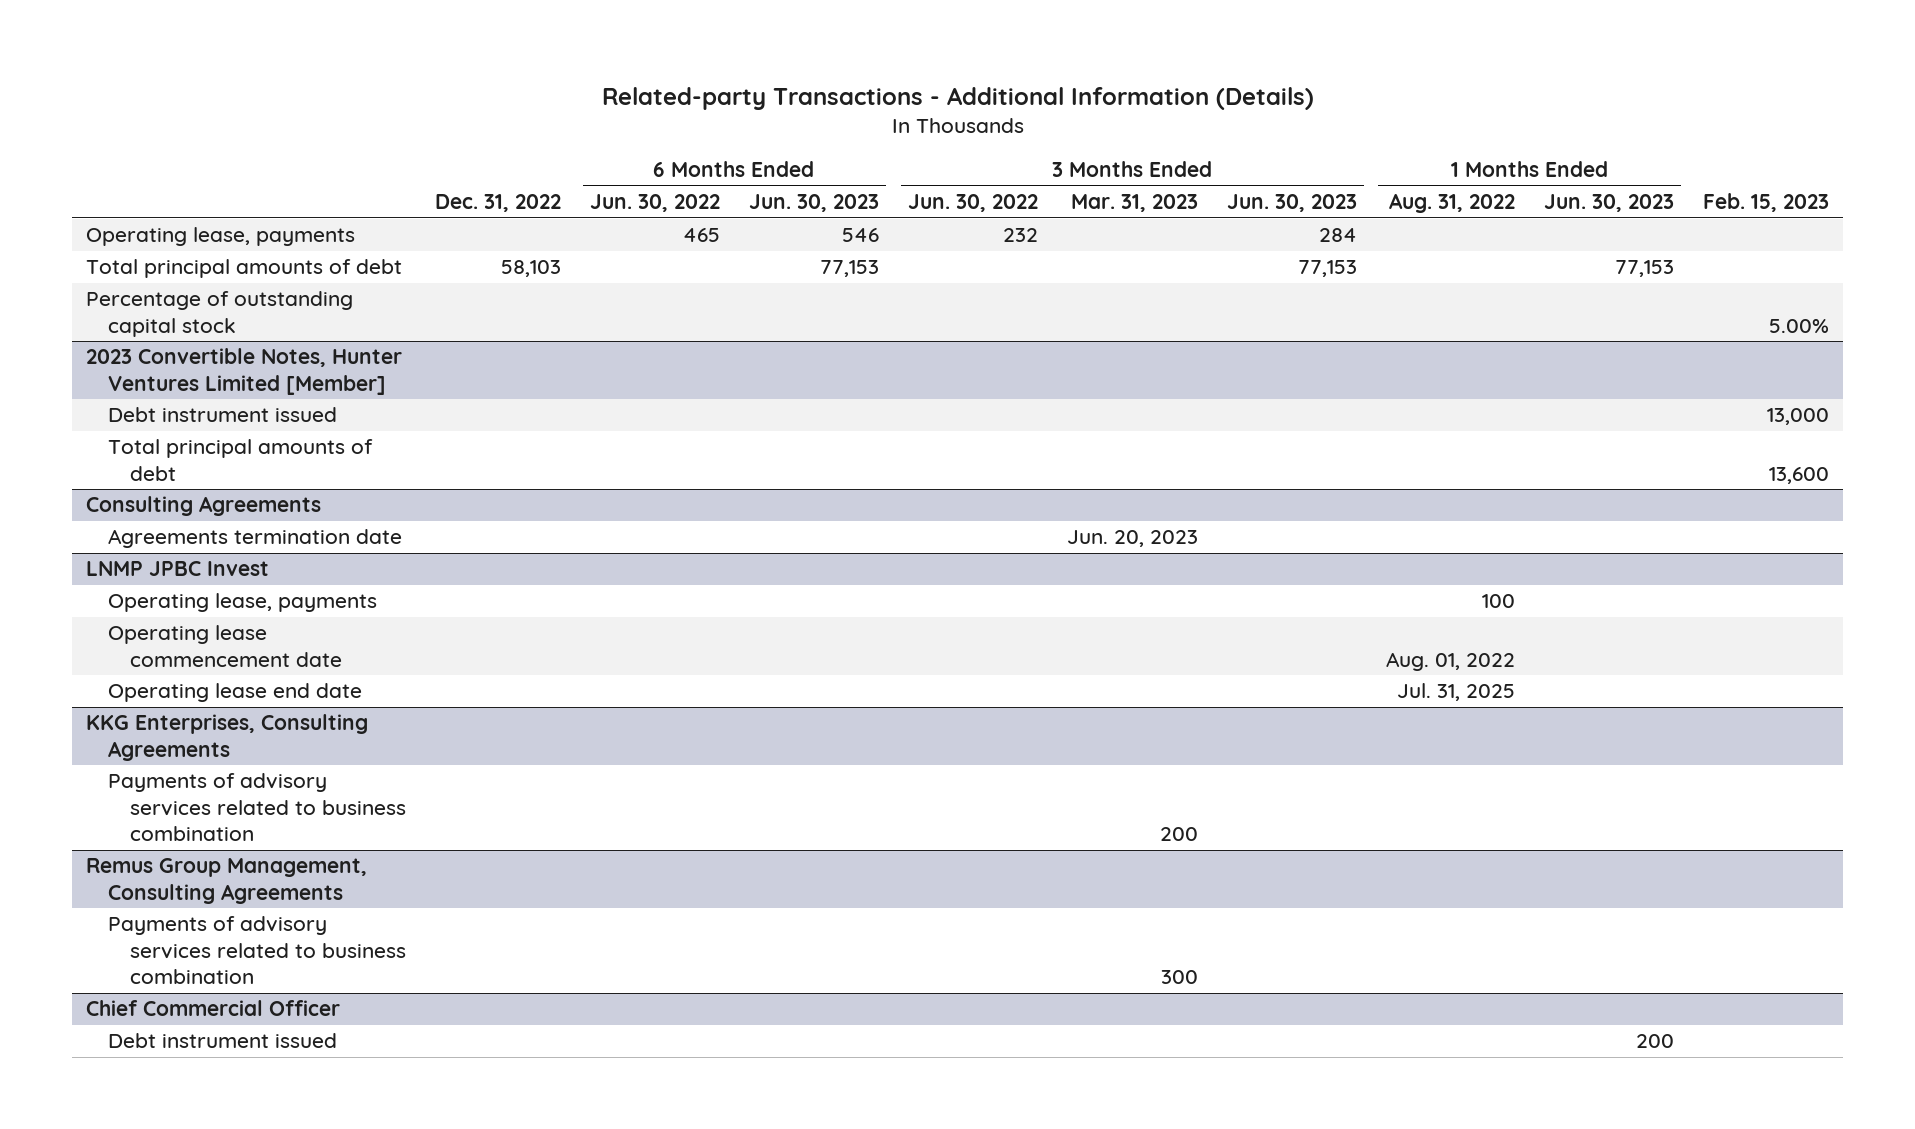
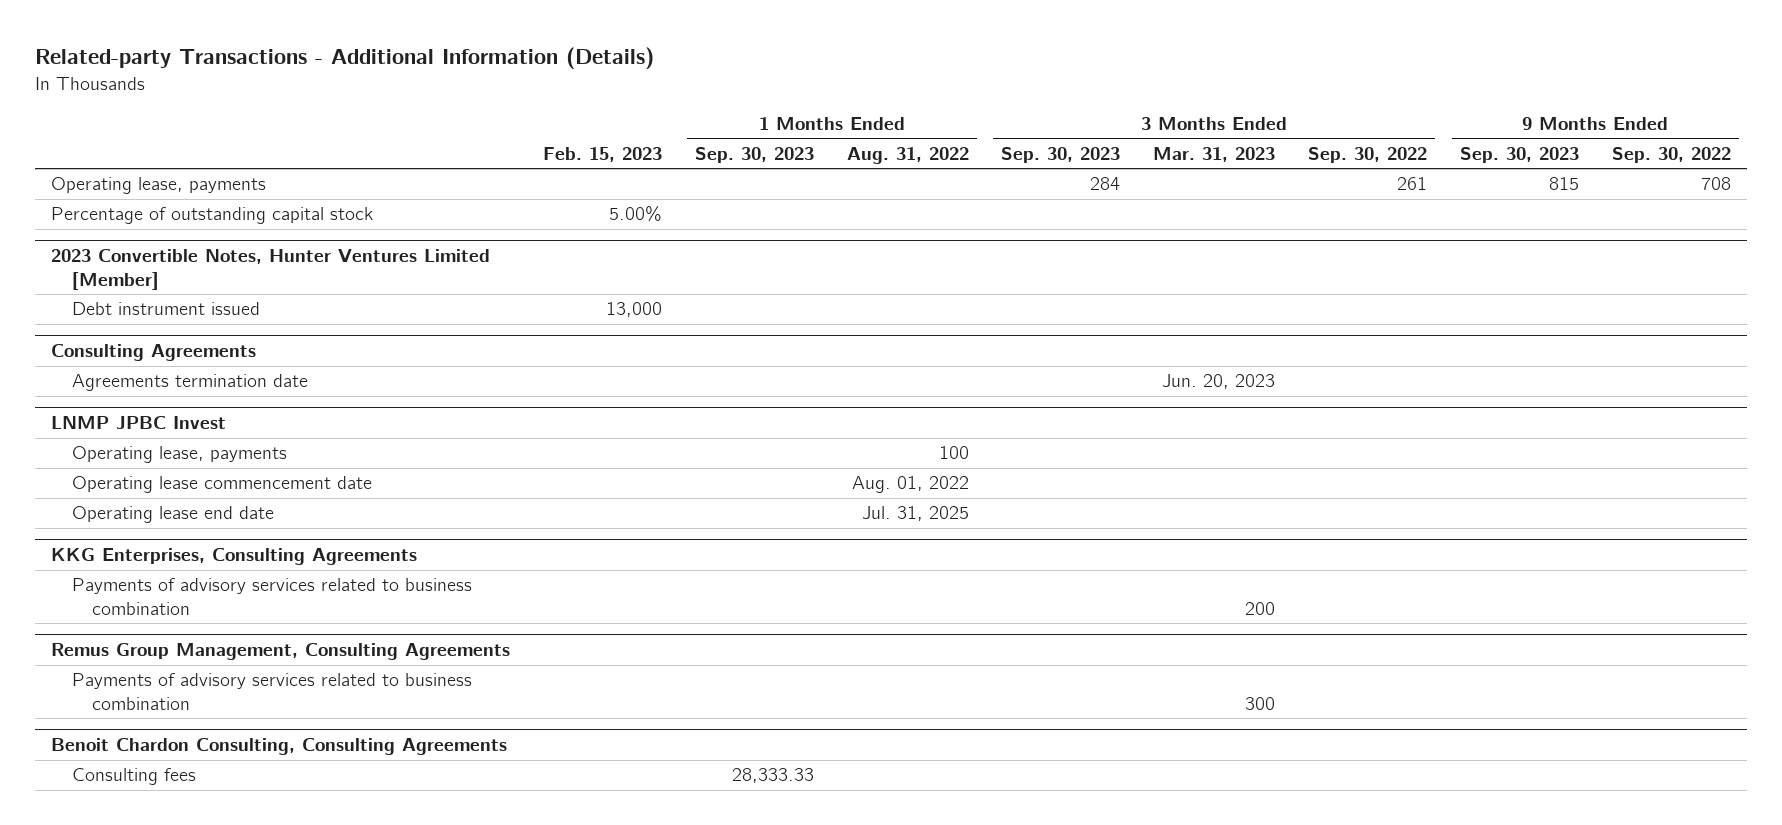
- | Dec. 31, 2022 | 6 Months Ended Jun. 30, 2022 | 6 Months Ended Jun. 30, 2023 | 3 Months Ended Jun. 30, 2022 | 3 Months Ended Mar. 31, 2023 | 3 Months Ended Jun. 30, 2023 | 1 Months Ended Aug. 31, 2022 | 1 Months Ended Jun. 30, 2023 | Feb. 15, 2023
+ | Feb. 15, 2023 | 1 Months Ended Sep. 30, 2023 | 1 Months Ended Aug. 31, 2022 | 3 Months Ended Sep. 30, 2023 | 3 Months Ended Mar. 31, 2023 | 3 Months Ended Sep. 30, 2022 | 9 Months Ended Sep. 30, 2023 | 9 Months Ended Sep. 30, 2022
- Total principal amounts of debt | 58,103 | | 77,153 | | | 77,153 | | 77,153 |
@ 2023 Convertible Notes, Hunter Ventures Limited [Member]
- Total principal amounts of debt | | | | | | | | | 13,600
- Chief Commercial Officer
- Debt instrument issued | | | | | | | | 200 |
+ Benoit Chardon Consulting, Consulting Agreements
+ Consulting fees | | 28,333.33 | | | | | |

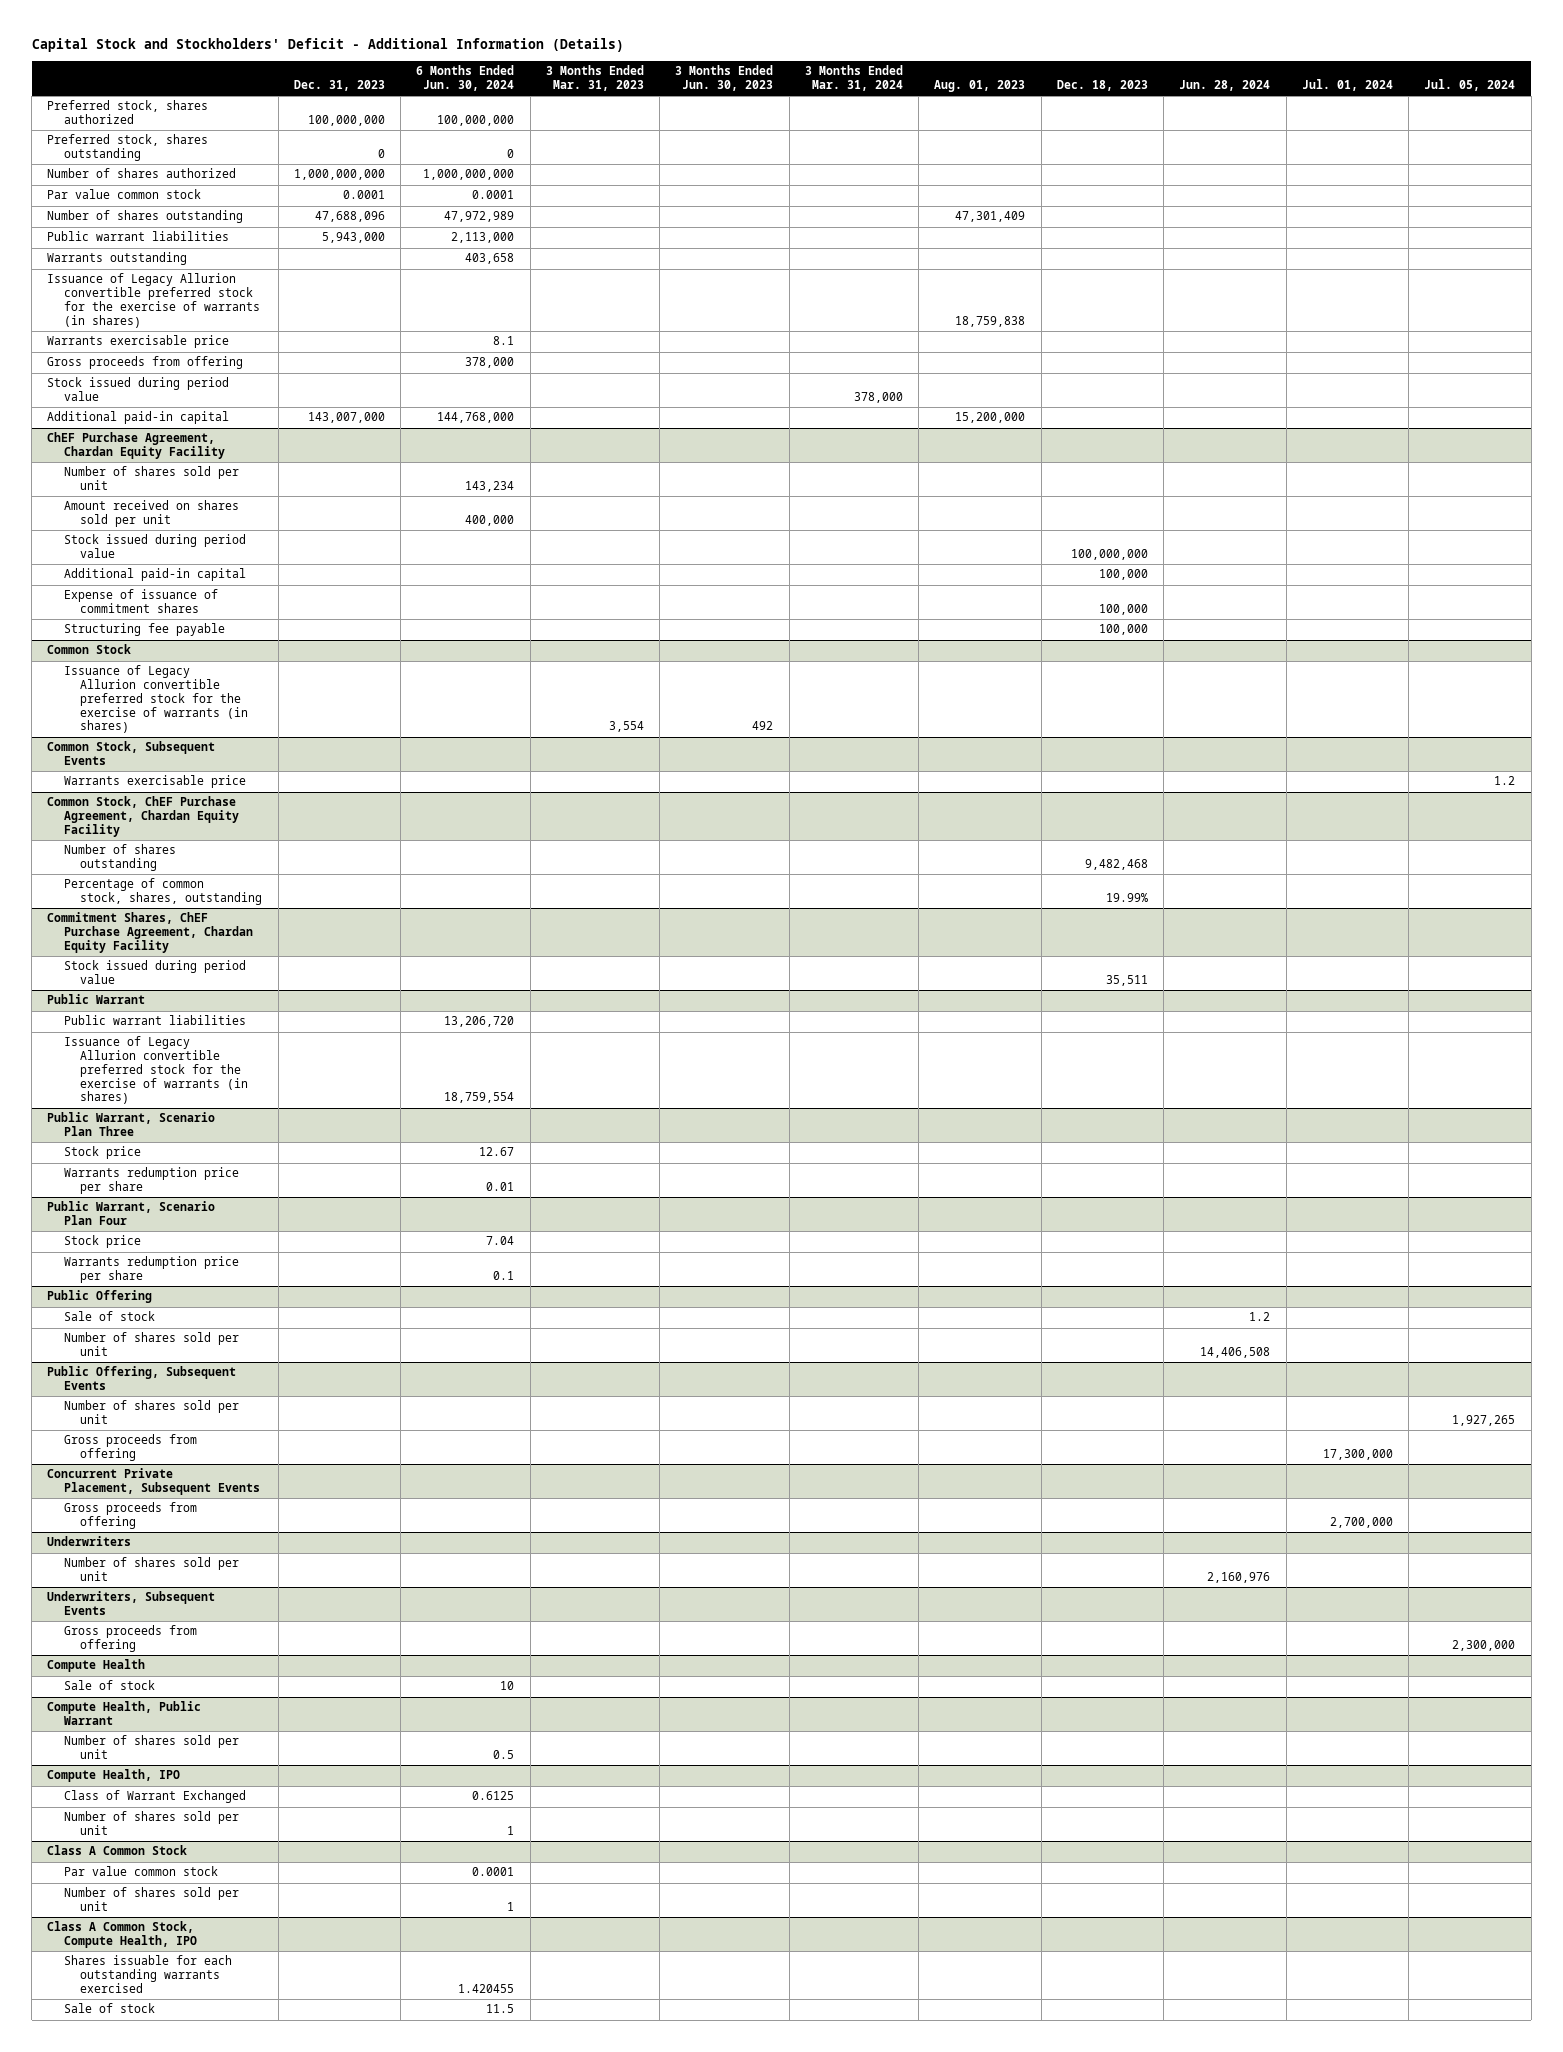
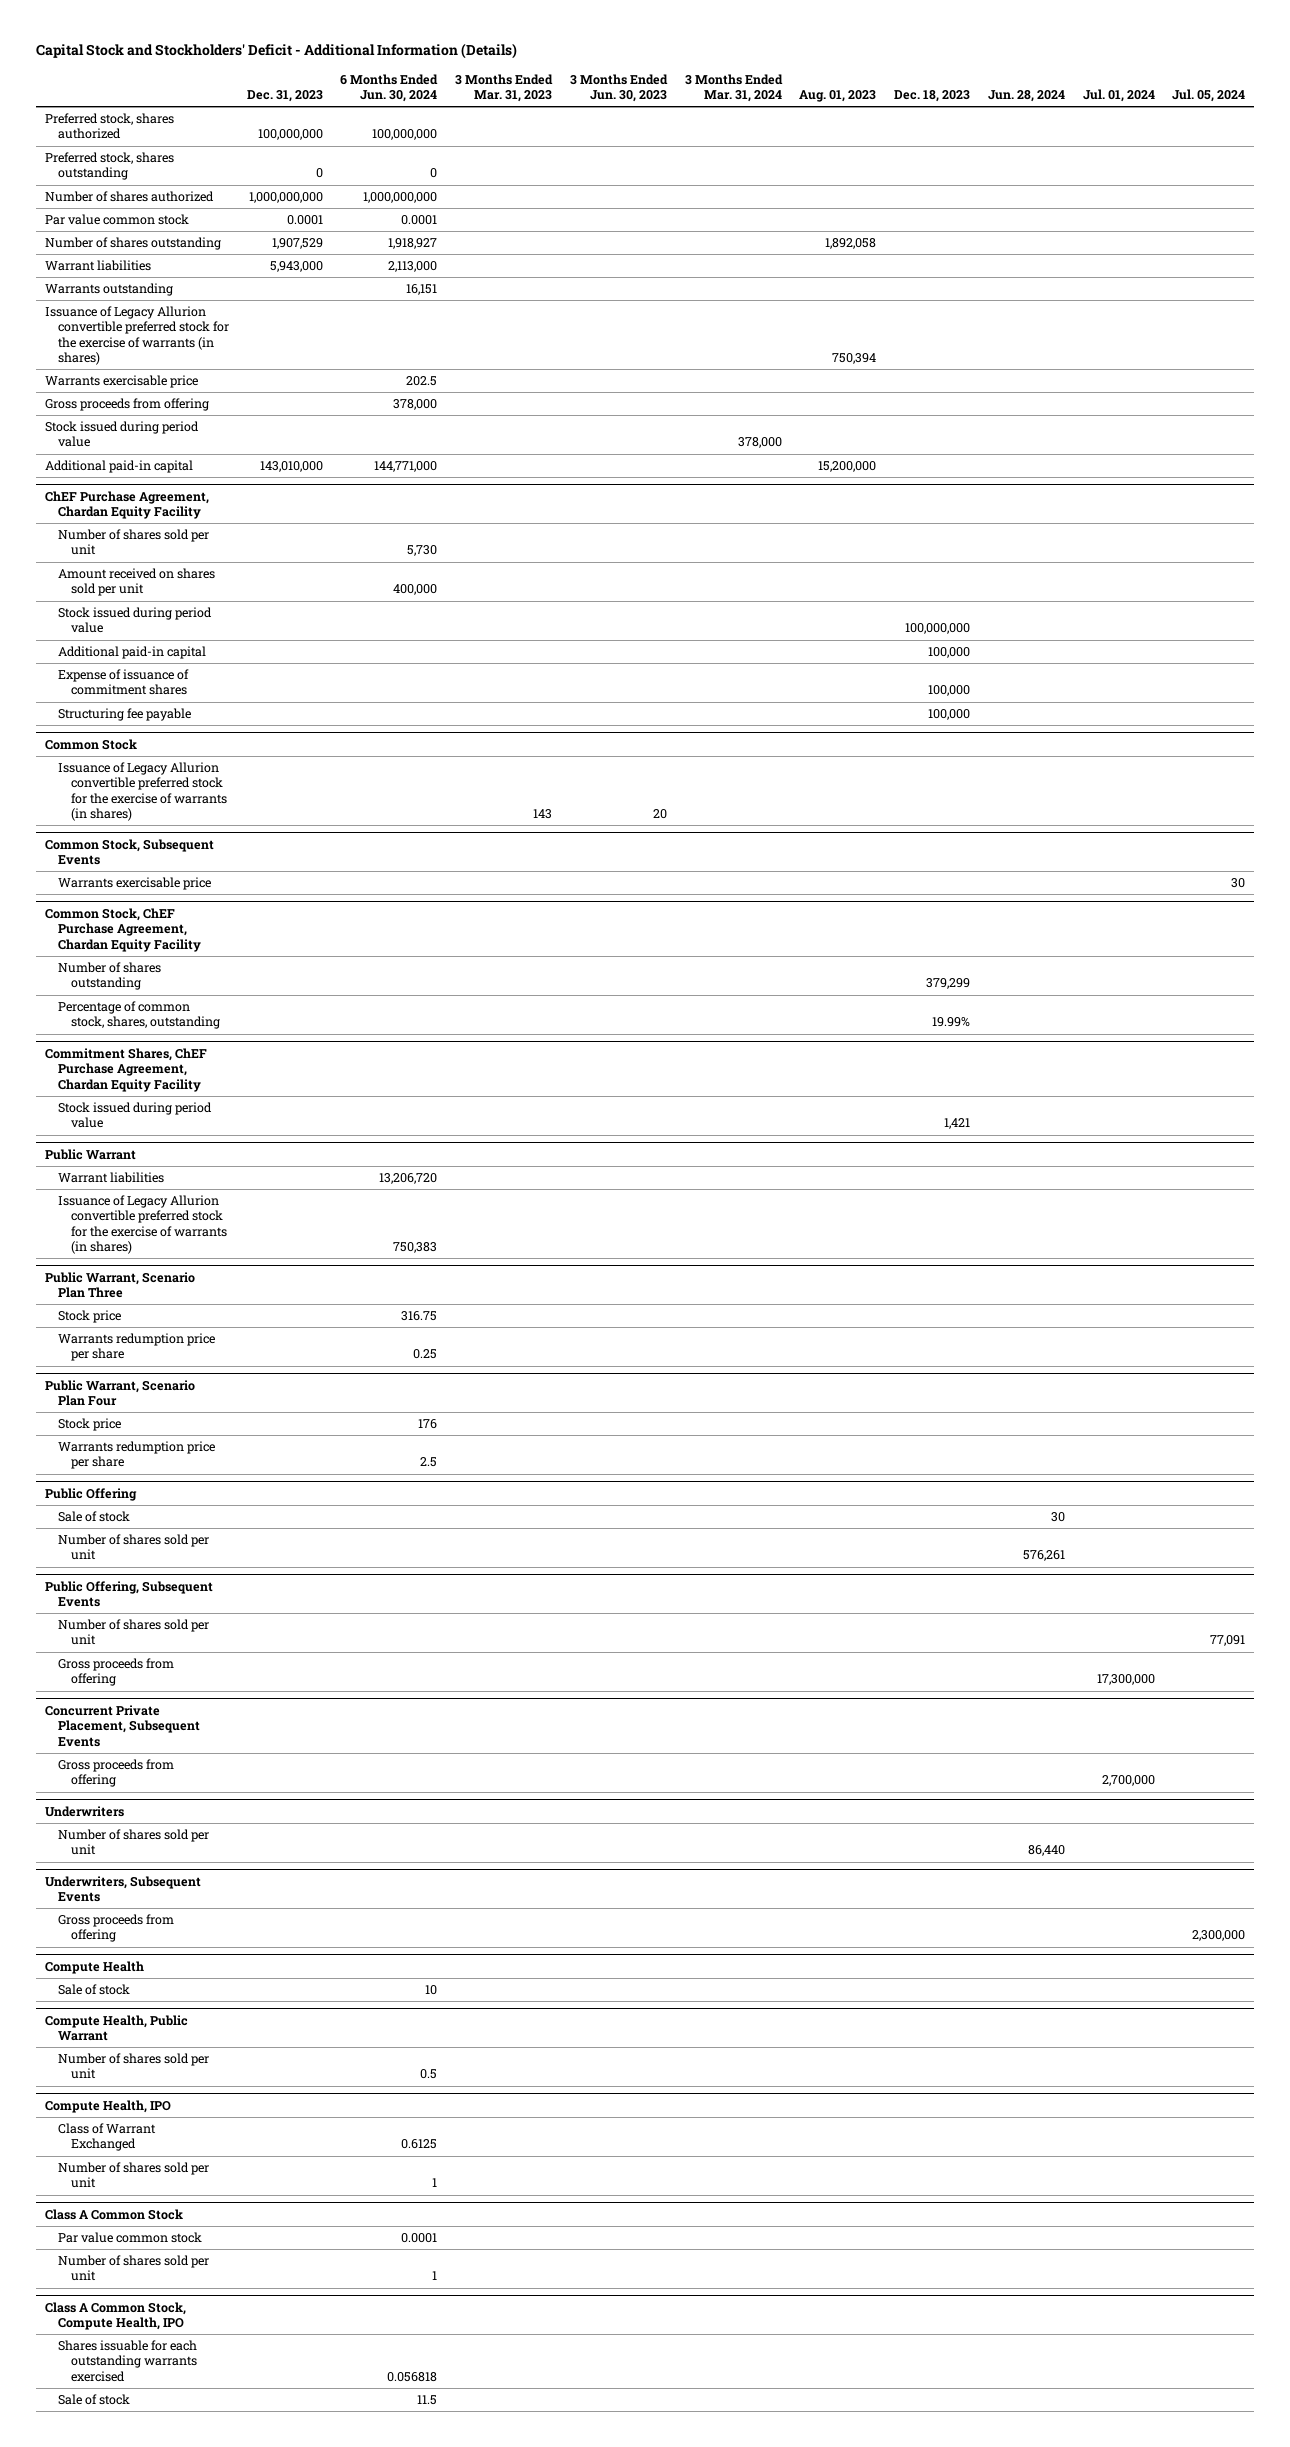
- Number of shares outstanding | 47,688,096 | 47,972,989 | | | | 47,301,409 | | | |
- Public warrant liabilities | 5,943,000 | 2,113,000 | | | | | | | |
- Warrants outstanding | | 403,658 | | | | | | | |
- Issuance of Legacy Allurion convertible preferred stock for the exercise of warrants (in shares) | | | | | | 18,759,838 | | | |
- Warrants exercisable price | | 8.1 | | | | | | | |
+ Number of shares outstanding | 1,907,529 | 1,918,927 | | | | 1,892,058 | | | |
+ Warrant liabilities | 5,943,000 | 2,113,000 | | | | | | | |
+ Warrants outstanding | | 16,151 | | | | | | | |
+ Issuance of Legacy Allurion convertible preferred stock for the exercise of warrants (in shares) | | | | | | 750,394 | | | |
+ Warrants exercisable price | | 202.5 | | | | | | | |
- Additional paid-in capital | 143,007,000 | 144,768,000 | | | | 15,200,000 | | | |
+ Additional paid-in capital | 143,010,000 | 144,771,000 | | | | 15,200,000 | | | |
@ ChEF Purchase Agreement, Chardan Equity Facility
- Number of shares sold per unit | | 143,234 | | | | | | | |
+ Number of shares sold per unit | | 5,730 | | | | | | | |
@ Common Stock
- Issuance of Legacy Allurion convertible preferred stock for the exercise of warrants (in shares) | | | 3,554 | 492 | | | | | |
+ Issuance of Legacy Allurion convertible preferred stock for the exercise of warrants (in shares) | | | 143 | 20 | | | | | |
@ Common Stock, Subsequent Events
- Warrants exercisable price | | | | | | | | | | 1.2
+ Warrants exercisable price | | | | | | | | | | 30
@ Common Stock, ChEF Purchase Agreement, Chardan Equity Facility
- Number of shares outstanding | | | | | | | 9,482,468 | | |
+ Number of shares outstanding | | | | | | | 379,299 | | |
@ Commitment Shares, ChEF Purchase Agreement, Chardan Equity Facility
- Stock issued during period value | | | | | | | 35,511 | | |
+ Stock issued during period value | | | | | | | 1,421 | | |
@ Public Warrant
- Public warrant liabilities | | 13,206,720 | | | | | | | |
- Issuance of Legacy Allurion convertible preferred stock for the exercise of warrants (in shares) | | 18,759,554 | | | | | | | |
+ Warrant liabilities | | 13,206,720 | | | | | | | |
+ Issuance of Legacy Allurion convertible preferred stock for the exercise of warrants (in shares) | | 750,383 | | | | | | | |
@ Public Warrant, Scenario Plan Three
- Stock price | | 12.67 | | | | | | | |
- Warrants redumption price per share | | 0.01 | | | | | | | |
+ Stock price | | 316.75 | | | | | | | |
+ Warrants redumption price per share | | 0.25 | | | | | | | |
@ Public Warrant, Scenario Plan Four
- Stock price | | 7.04 | | | | | | | |
- Warrants redumption price per share | | 0.1 | | | | | | | |
+ Stock price | | 176 | | | | | | | |
+ Warrants redumption price per share | | 2.5 | | | | | | | |
@ Public Offering
- Sale of stock | | | | | | | | 1.2 | |
- Number of shares sold per unit | | | | | | | | 14,406,508 | |
+ Sale of stock | | | | | | | | 30 | |
+ Number of shares sold per unit | | | | | | | | 576,261 | |
@ Public Offering, Subsequent Events
- Number of shares sold per unit | | | | | | | | | | 1,927,265
+ Number of shares sold per unit | | | | | | | | | | 77,091
@ Underwriters
- Number of shares sold per unit | | | | | | | | 2,160,976 | |
+ Number of shares sold per unit | | | | | | | | 86,440 | |
@ Class A Common Stock, Compute Health, IPO
- Shares issuable for each outstanding warrants exercised | | 1.420455 | | | | | | | |
+ Shares issuable for each outstanding warrants exercised | | 0.056818 | | | | | | | |

